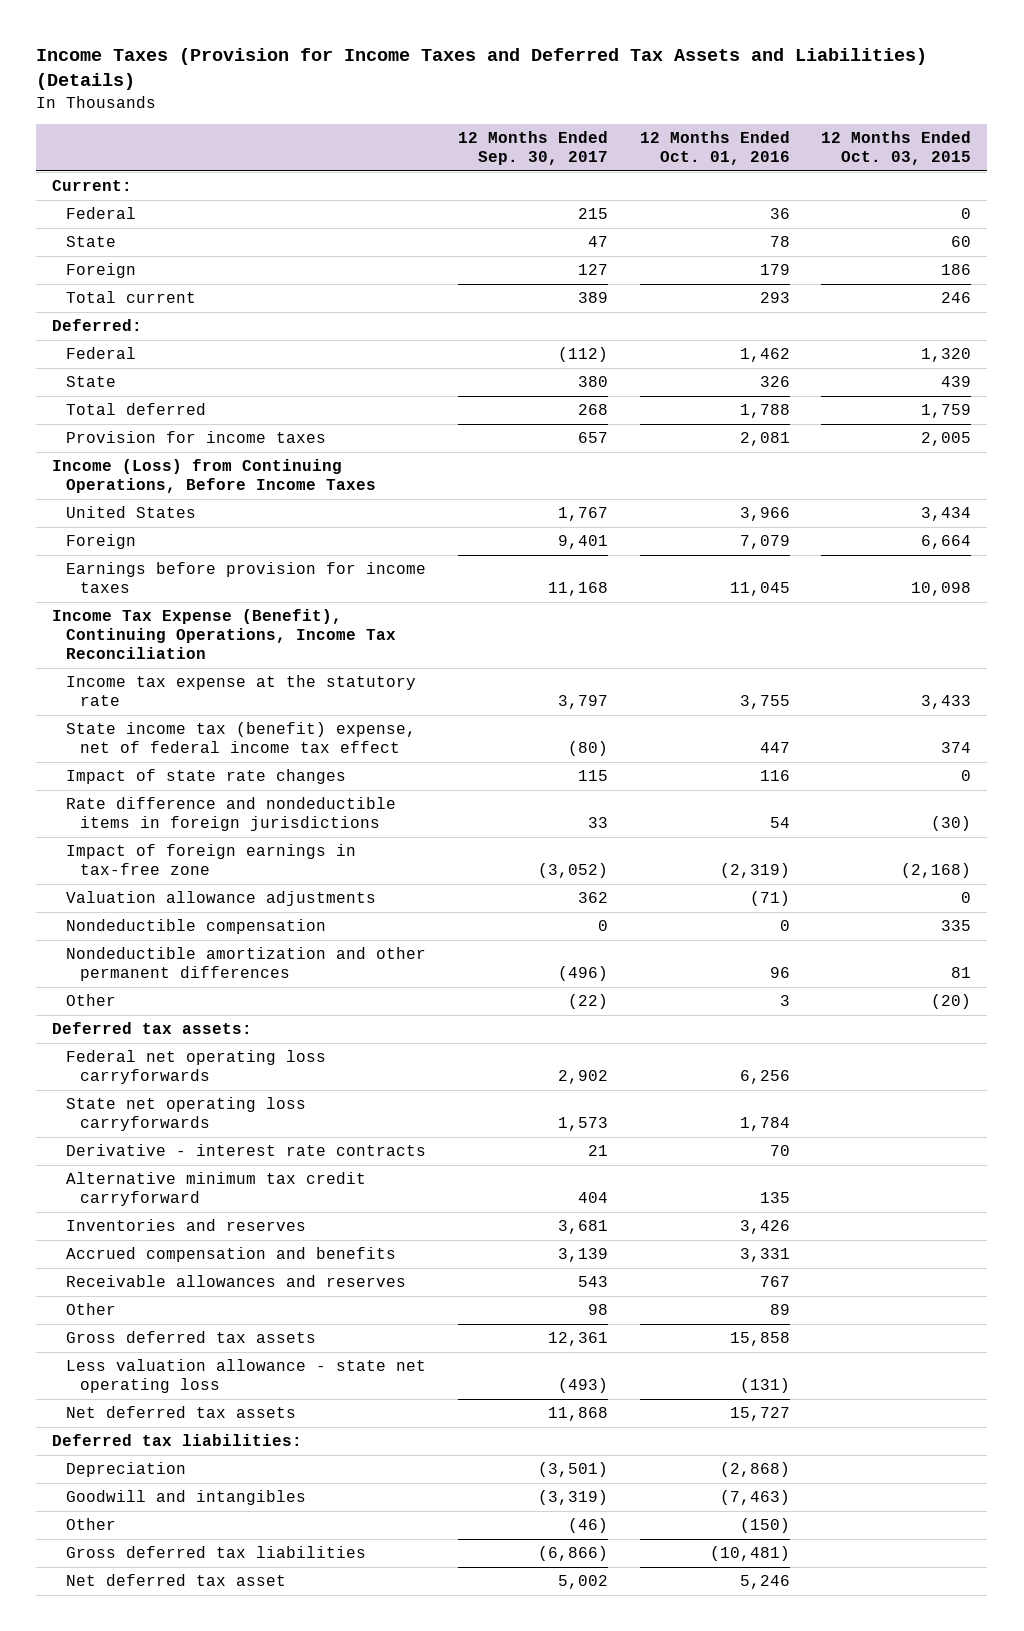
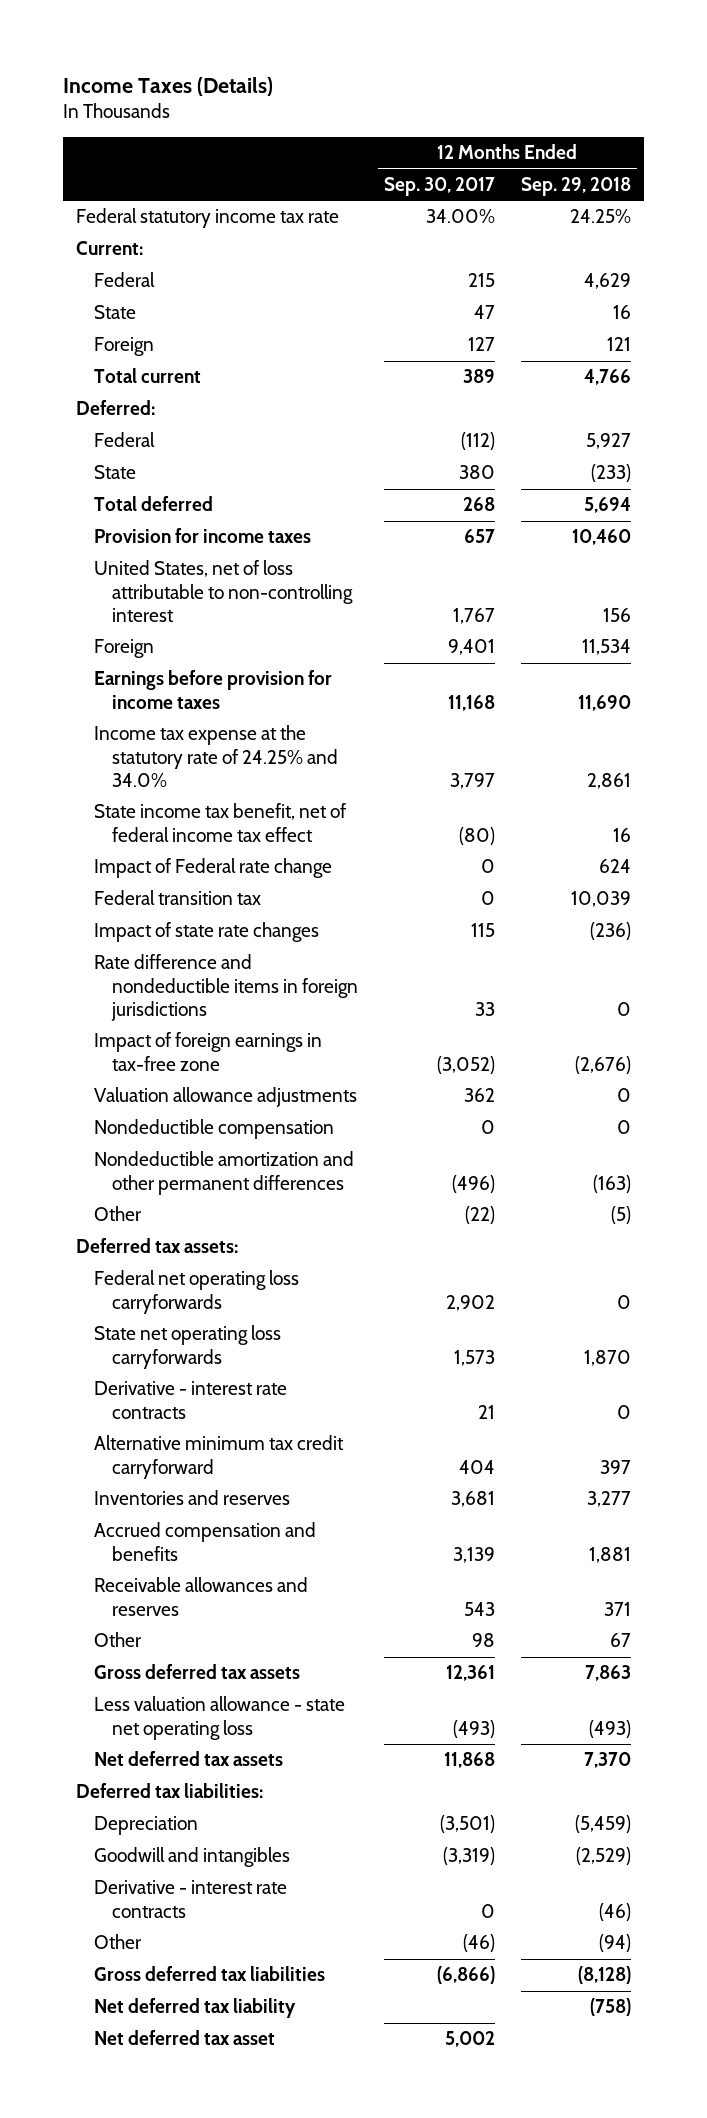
- Income Taxes (Provision for Income Taxes and Deferred Tax Assets and Liabilities) (Details)
+ Income Taxes (Details)
- | 12 Months Ended Sep. 30, 2017 | 12 Months Ended Oct. 01, 2016 | 12 Months Ended Oct. 03, 2015
+ | 12 Months Ended Sep. 30, 2017 | 12 Months Ended Sep. 29, 2018
+ Federal statutory income tax rate | 34.00% | 24.25%
- Income (Loss) from Continuing Operations, Before Income Taxes
- United States | 1,767 | 3,966 | 3,434
+ United States, net of loss attributable to non-controlling interest | 1,767 | 156
- Income Tax Expense (Benefit), Continuing Operations, Income Tax Reconciliation
- Income tax expense at the statutory rate | 3,797 | 3,755 | 3,433
- State income tax (benefit) expense, net of federal income tax effect | (80) | 447 | 374
+ Income tax expense at the statutory rate of 24.25% and 34.0% | 3,797 | 2,861
+ State income tax benefit, net of federal income tax effect | (80) | 16
+ Impact of Federal rate change | 0 | 624
+ Federal transition tax | 0 | 10,039
+ Derivative - interest rate contracts | 0 | (46)
+ Net deferred tax liability | | (758)

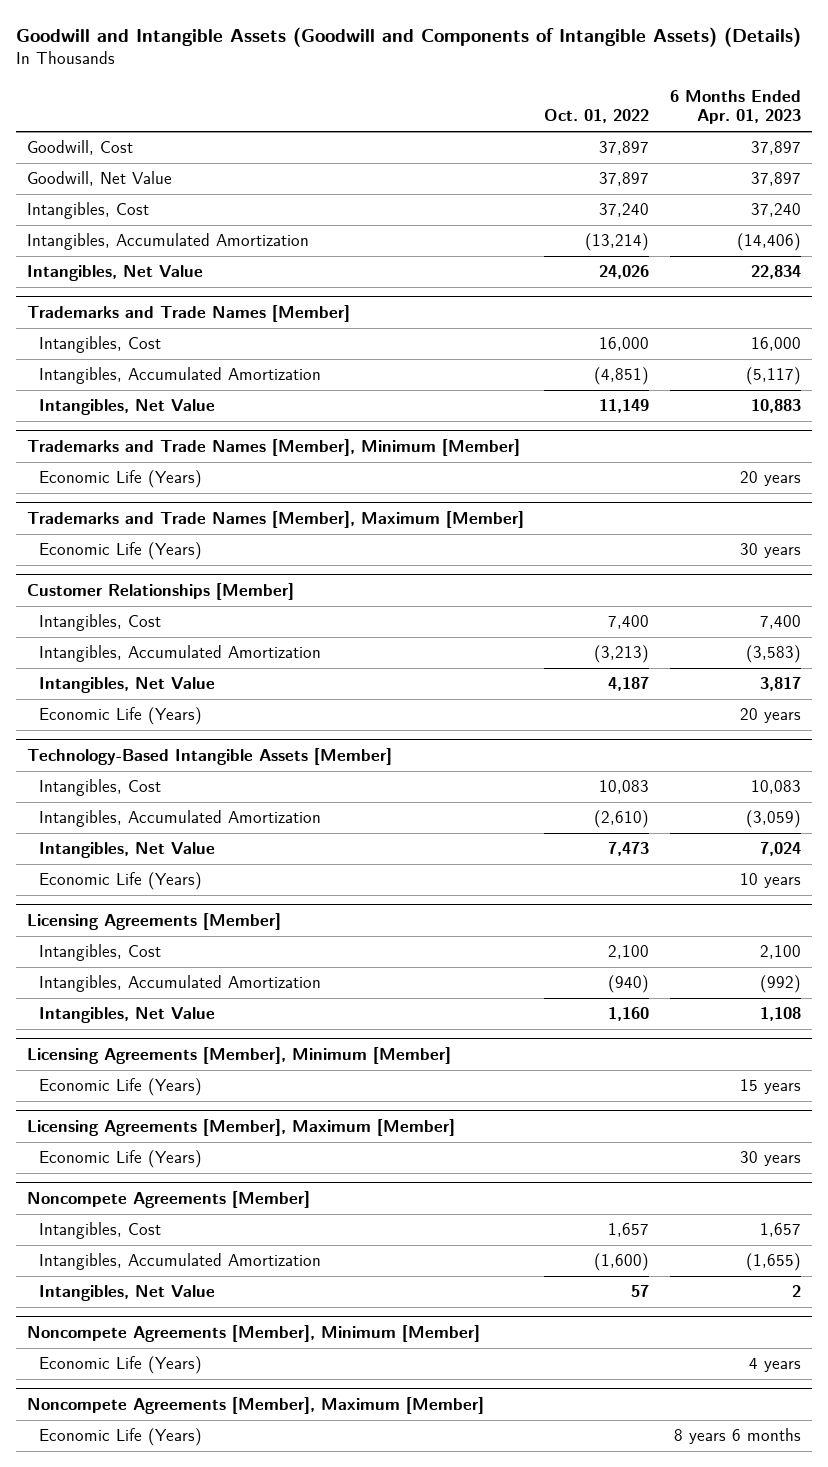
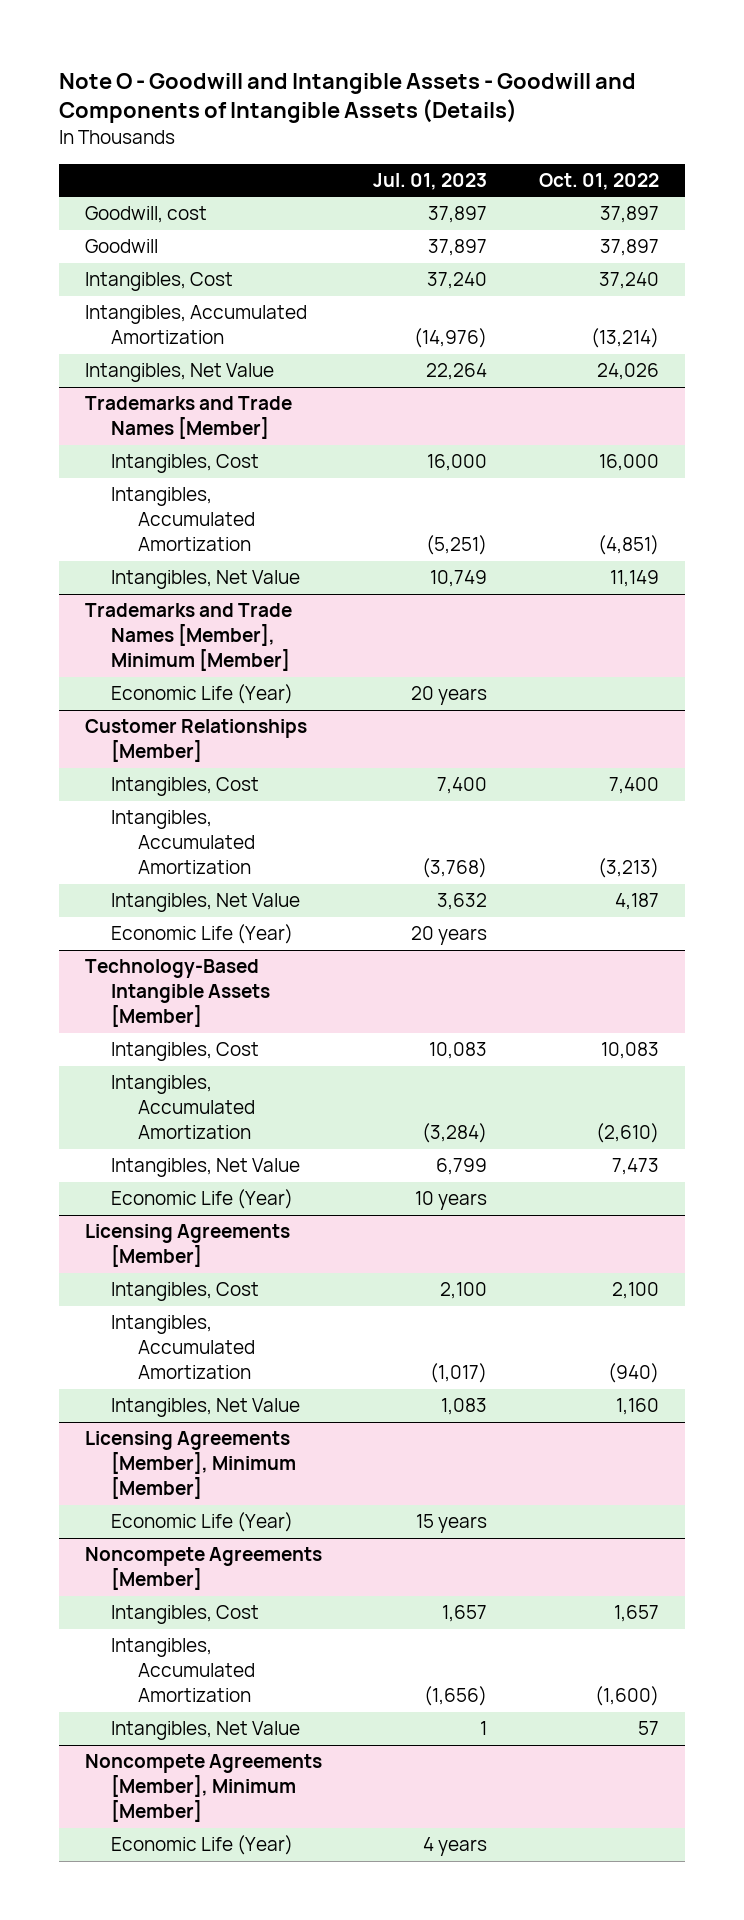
- Goodwill and Intangible Assets (Goodwill and Components of Intangible Assets) (Details)
+ Note O - Goodwill and Intangible Assets - Goodwill and Components of Intangible Assets (Details)
- | Oct. 01, 2022 | 6 Months Ended Apr. 01, 2023
+ | Jul. 01, 2023 | Oct. 01, 2022
- Goodwill, Cost | 37,897 | 37,897
- Goodwill, Net Value | 37,897 | 37,897
+ Goodwill, cost | 37,897 | 37,897
+ Goodwill | 37,897 | 37,897
@ Trademarks and Trade Names [Member], Minimum [Member]
- Economic Life (Years) | | 20 years
- Trademarks and Trade Names [Member], Maximum [Member]
- Economic Life (Years) | | 30 years
@ Trademarks and Trade Names [Member], Minimum [Member]
+ Economic Life (Year) | 20 years |
@ Customer Relationships [Member]
- Economic Life (Years) | | 20 years
+ Economic Life (Year) | 20 years |
@ Technology-Based Intangible Assets [Member]
- Economic Life (Years) | | 10 years
+ Economic Life (Year) | 10 years |
@ Licensing Agreements [Member], Minimum [Member]
- Economic Life (Years) | | 15 years
- Licensing Agreements [Member], Maximum [Member]
- Economic Life (Years) | | 30 years
@ Licensing Agreements [Member], Minimum [Member]
+ Economic Life (Year) | 15 years |
@ Noncompete Agreements [Member], Minimum [Member]
- Economic Life (Years) | | 4 years
- Noncompete Agreements [Member], Maximum [Member]
- Economic Life (Years) | | 8 years 6 months
@ Noncompete Agreements [Member], Minimum [Member]
+ Economic Life (Year) | 4 years |

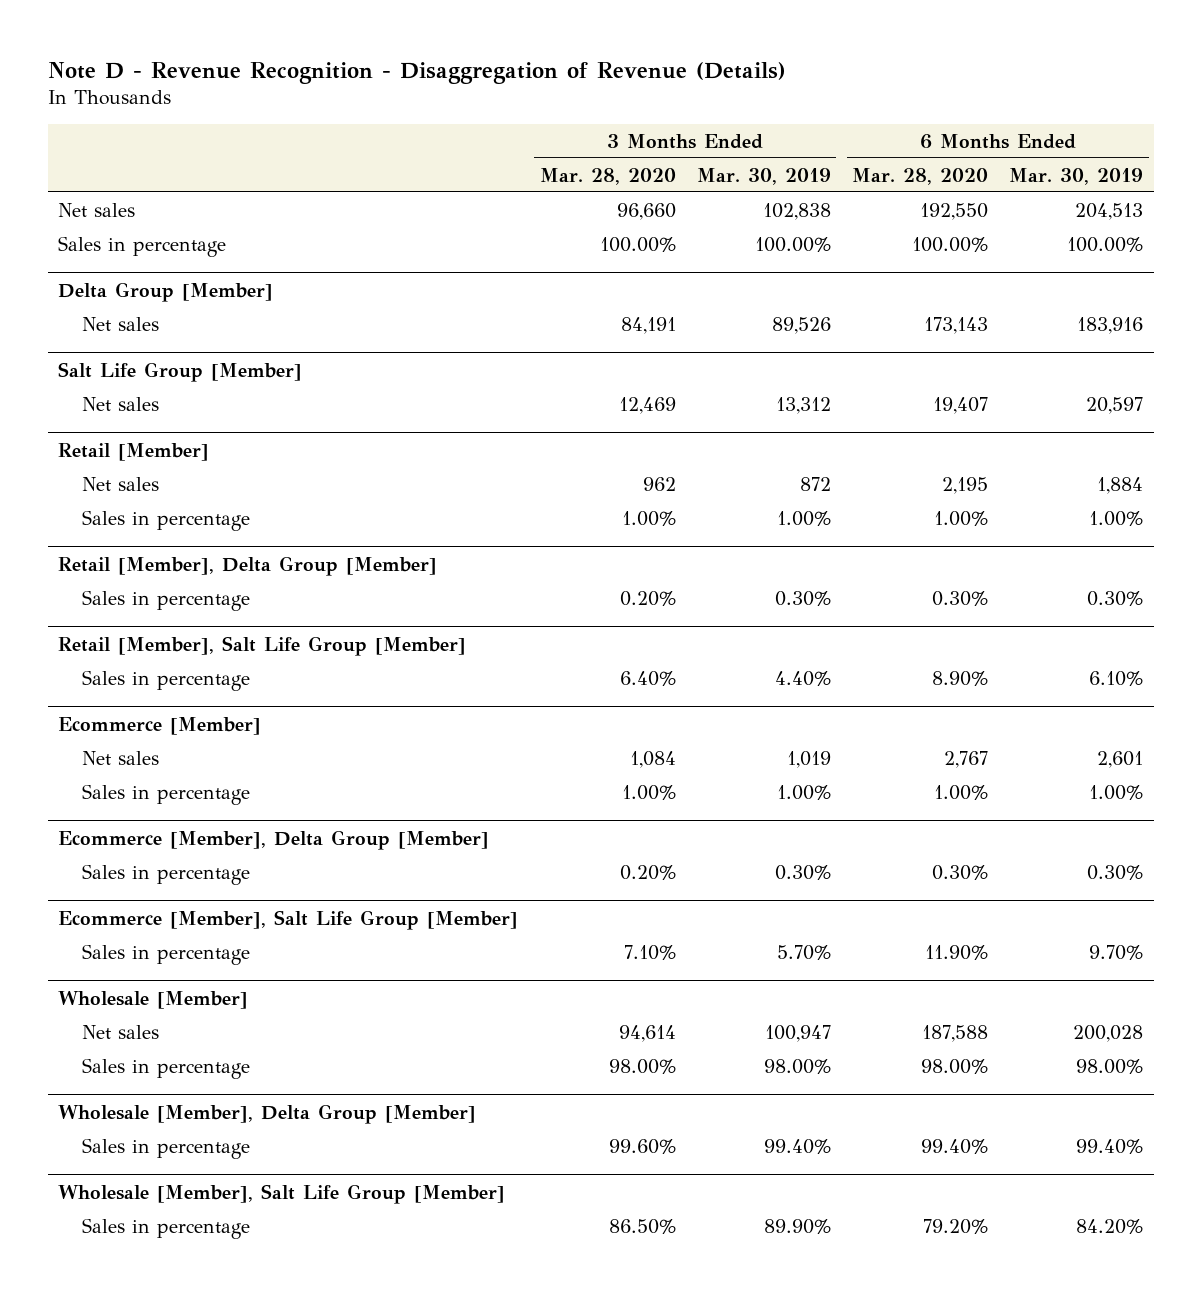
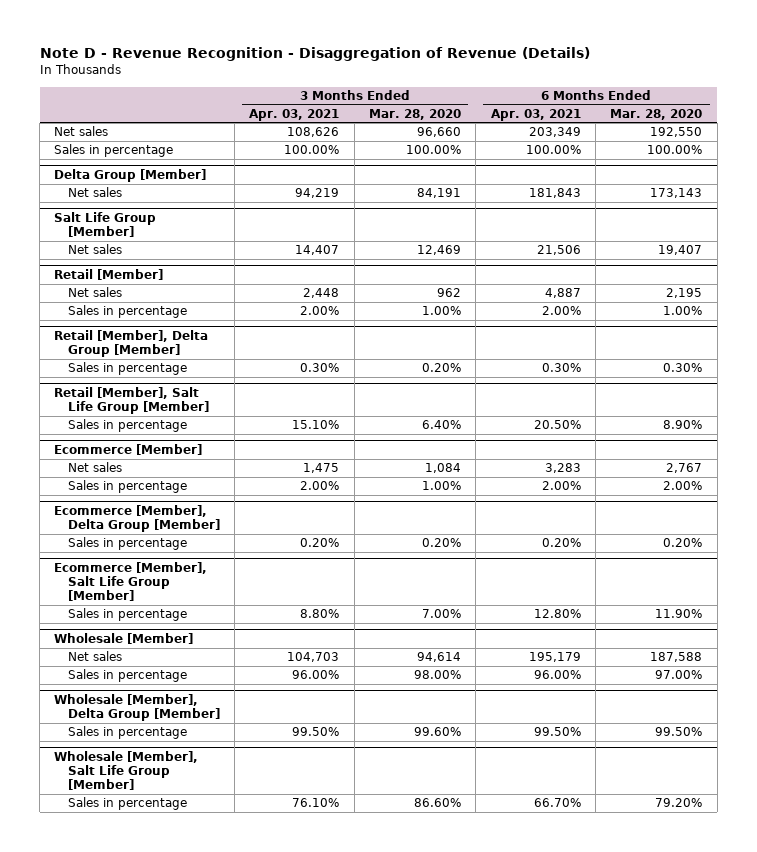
- | 3 Months Ended Mar. 28, 2020 | 3 Months Ended Mar. 30, 2019 | 6 Months Ended Mar. 28, 2020 | 6 Months Ended Mar. 30, 2019
+ | 3 Months Ended Apr. 03, 2021 | 3 Months Ended Mar. 28, 2020 | 6 Months Ended Apr. 03, 2021 | 6 Months Ended Mar. 28, 2020
@ Ecommerce [Member]
- Sales in percentage | 1.00% | 1.00% | 1.00% | 1.00%
+ Sales in percentage | 2.00% | 1.00% | 2.00% | 2.00%
@ Ecommerce [Member], Delta Group [Member]
- Sales in percentage | 0.20% | 0.30% | 0.30% | 0.30%
+ Sales in percentage | 0.20% | 0.20% | 0.20% | 0.20%
@ Ecommerce [Member], Salt Life Group [Member]
- Sales in percentage | 7.10% | 5.70% | 11.90% | 9.70%
+ Sales in percentage | 8.80% | 7.00% | 12.80% | 11.90%
@ Wholesale [Member]
- Sales in percentage | 98.00% | 98.00% | 98.00% | 98.00%
+ Sales in percentage | 96.00% | 98.00% | 96.00% | 97.00%
@ Wholesale [Member], Delta Group [Member]
- Sales in percentage | 99.60% | 99.40% | 99.40% | 99.40%
+ Sales in percentage | 99.50% | 99.60% | 99.50% | 99.50%
@ Wholesale [Member], Salt Life Group [Member]
- Sales in percentage | 86.50% | 89.90% | 79.20% | 84.20%
+ Sales in percentage | 76.10% | 86.60% | 66.70% | 79.20%

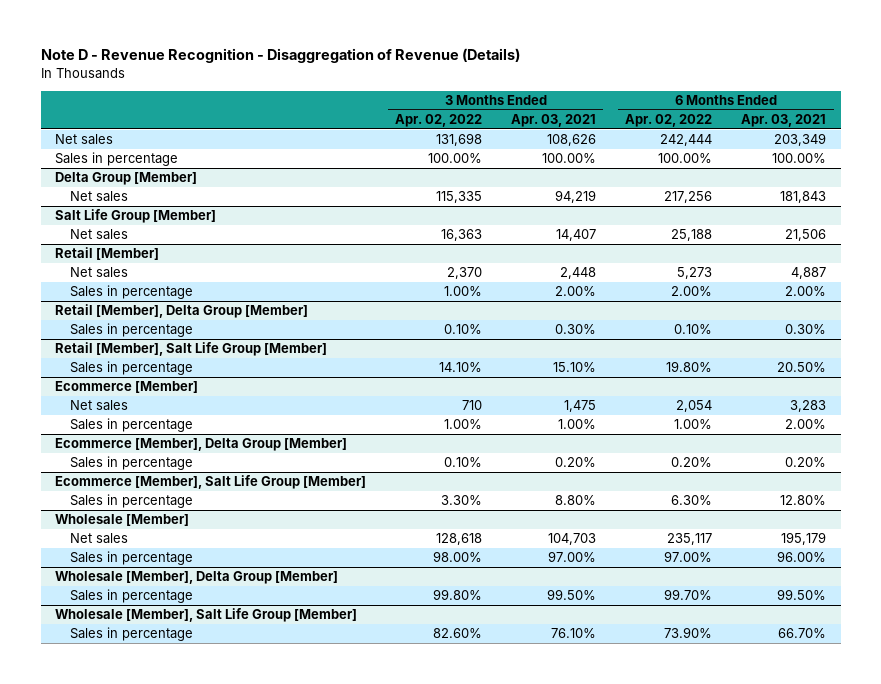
- | 3 Months Ended Apr. 03, 2021 | 3 Months Ended Mar. 28, 2020 | 6 Months Ended Apr. 03, 2021 | 6 Months Ended Mar. 28, 2020
+ | 3 Months Ended Apr. 02, 2022 | 3 Months Ended Apr. 03, 2021 | 6 Months Ended Apr. 02, 2022 | 6 Months Ended Apr. 03, 2021
@ Ecommerce [Member]
- Sales in percentage | 2.00% | 1.00% | 2.00% | 2.00%
+ Sales in percentage | 1.00% | 1.00% | 1.00% | 2.00%
@ Wholesale [Member]
- Sales in percentage | 96.00% | 98.00% | 96.00% | 97.00%
+ Sales in percentage | 98.00% | 97.00% | 97.00% | 96.00%

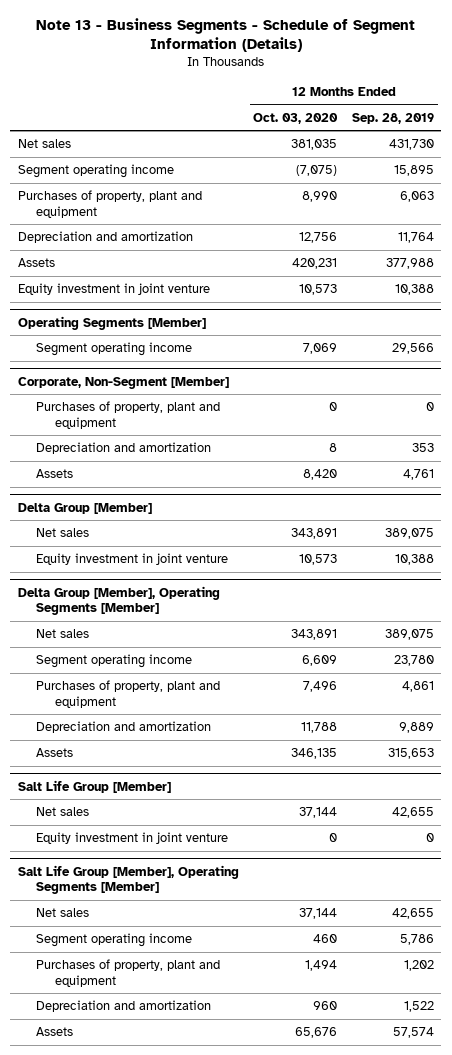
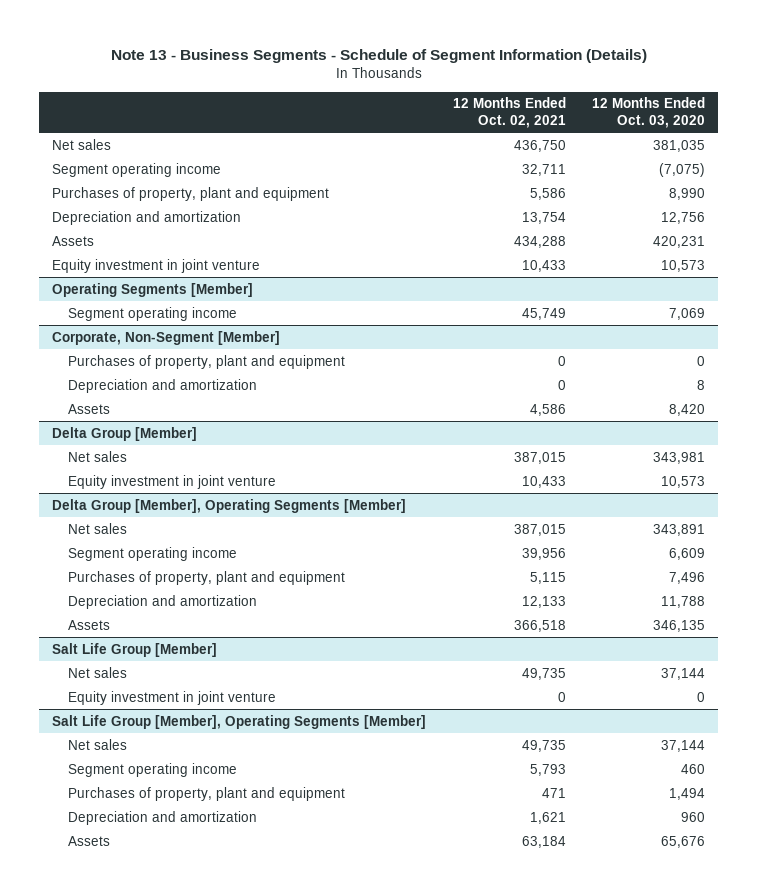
- | 12 Months Ended Oct. 03, 2020 | 12 Months Ended Sep. 28, 2019
+ | 12 Months Ended Oct. 02, 2021 | 12 Months Ended Oct. 03, 2020
@ Delta Group [Member]
- Net sales | 343,891 | 389,075
+ Net sales | 387,015 | 343,981

